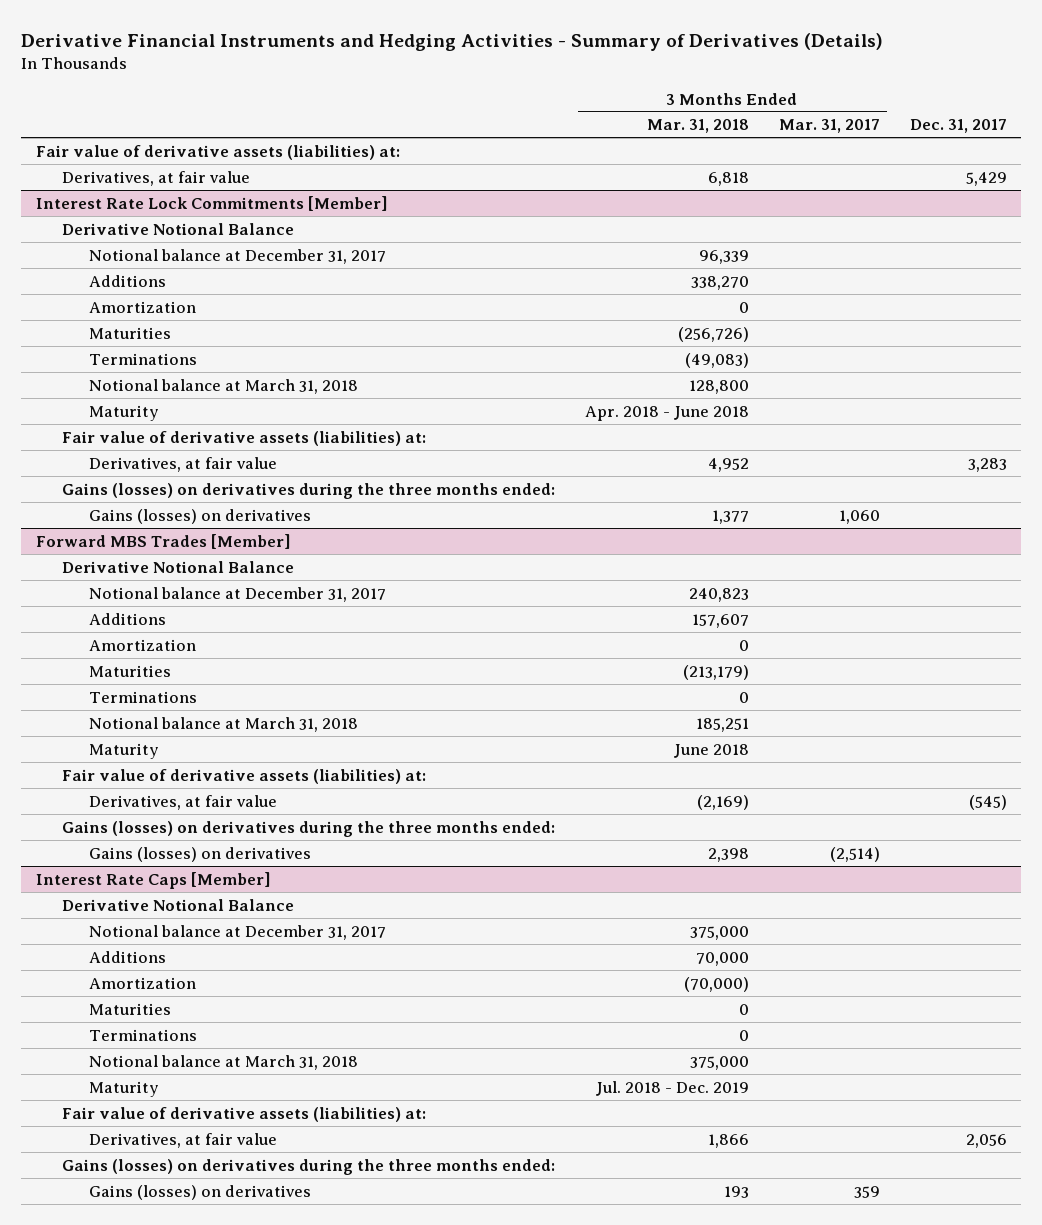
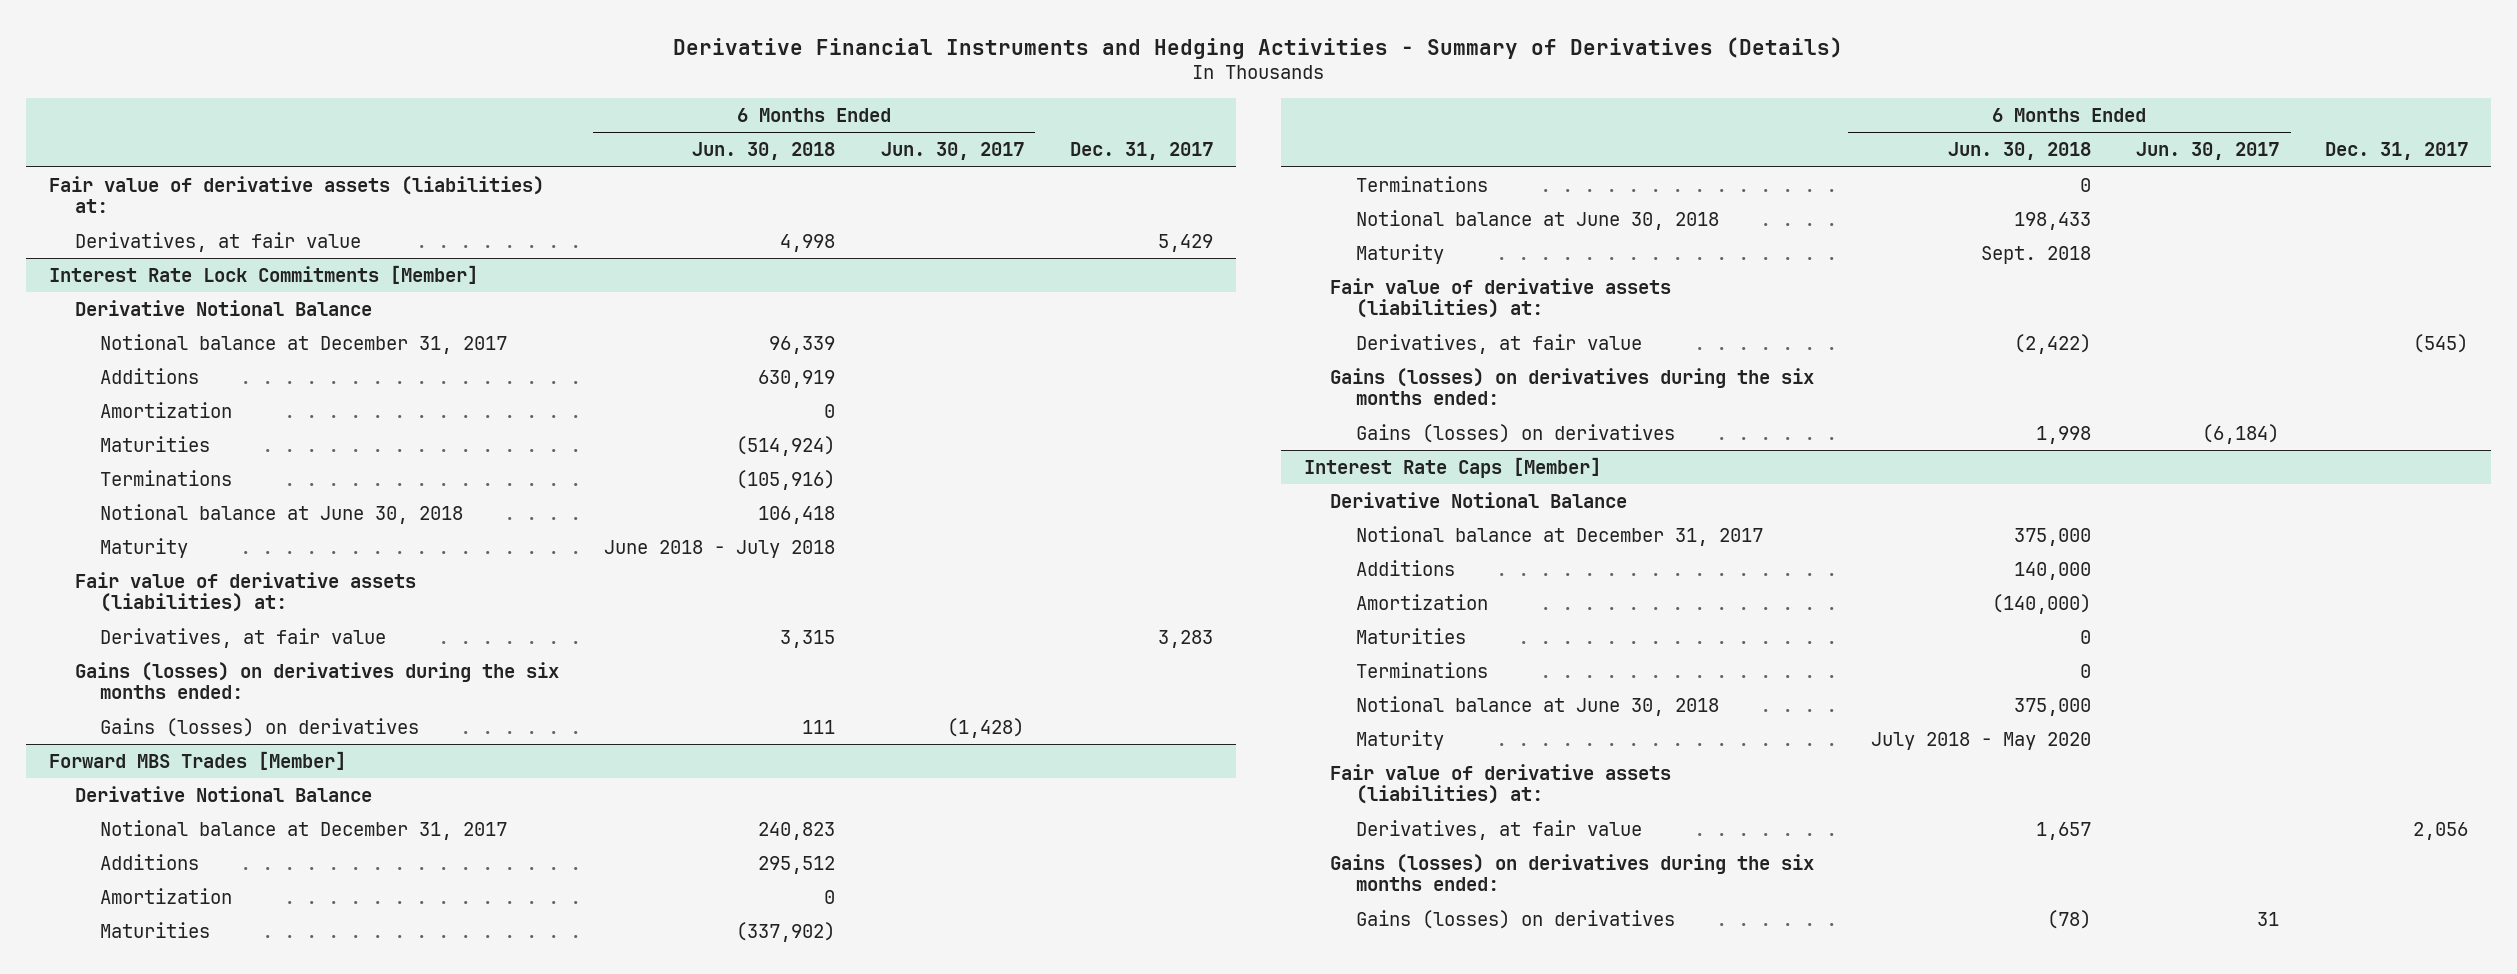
- | 3 Months Ended Mar. 31, 2018 | 3 Months Ended Mar. 31, 2017 | Dec. 31, 2017
+ | 6 Months Ended Jun. 30, 2018 | 6 Months Ended Jun. 30, 2017 | Dec. 31, 2017
@ Interest Rate Lock Commitments [Member]
- Notional balance at March 31, 2018 | 128,800 | |
+ Notional balance at June 30, 2018 | 106,418 | |
- Gains (losses) on derivatives during the three months ended:
+ Gains (losses) on derivatives during the six months ended:
@ Forward MBS Trades [Member]
- Notional balance at March 31, 2018 | 185,251 | |
+ Notional balance at June 30, 2018 | 198,433 | |
- Gains (losses) on derivatives during the three months ended:
+ Gains (losses) on derivatives during the six months ended:
@ Interest Rate Caps [Member]
- Notional balance at March 31, 2018 | 375,000 | |
+ Notional balance at June 30, 2018 | 375,000 | |
- Gains (losses) on derivatives during the three months ended:
+ Gains (losses) on derivatives during the six months ended:

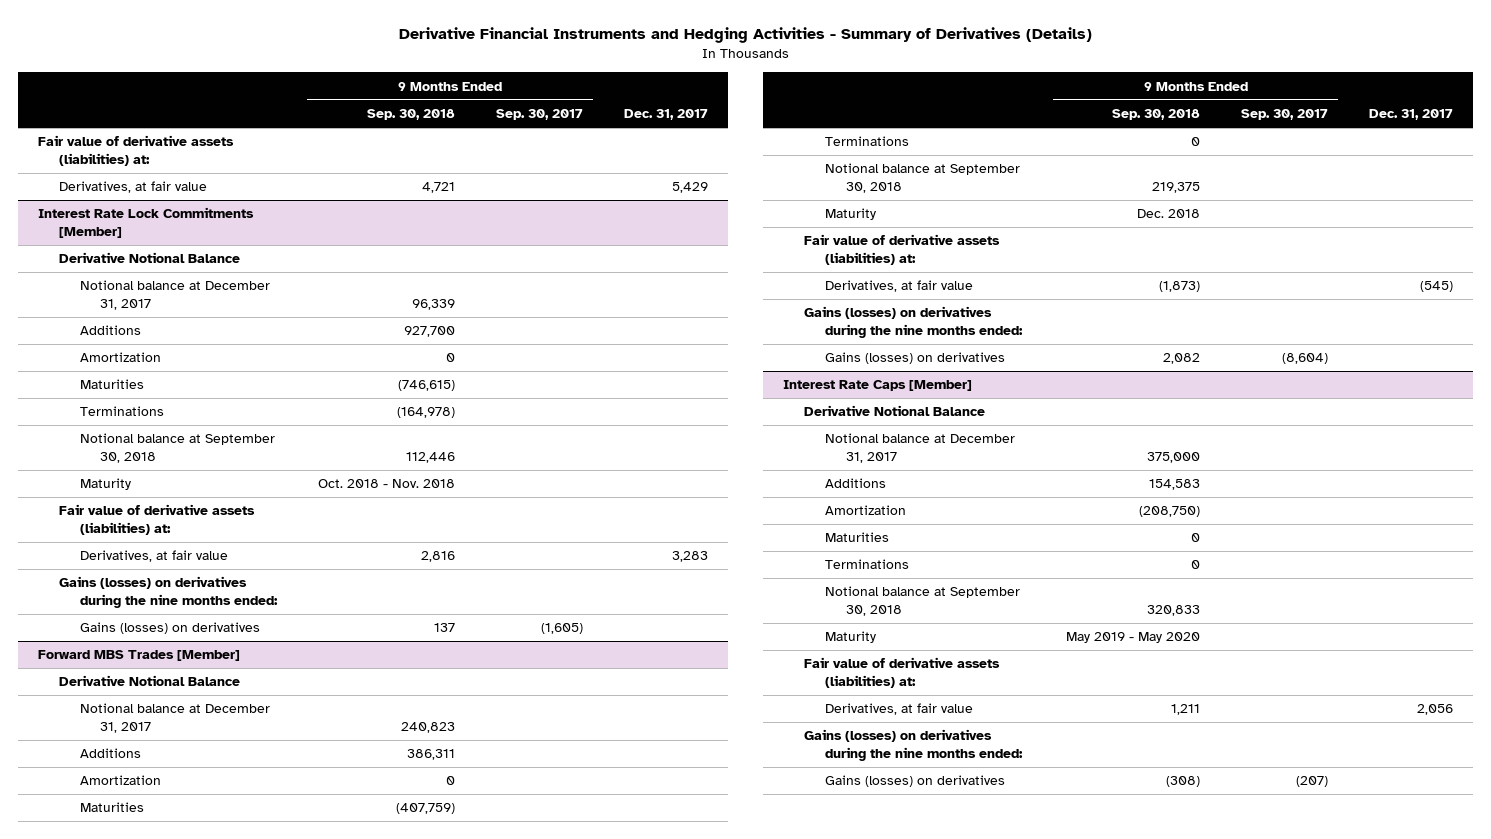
- | 6 Months Ended Jun. 30, 2018 | 6 Months Ended Jun. 30, 2017 | Dec. 31, 2017
+ | 9 Months Ended Sep. 30, 2018 | 9 Months Ended Sep. 30, 2017 | Dec. 31, 2017
@ Interest Rate Lock Commitments [Member]
- Notional balance at June 30, 2018 | 106,418 | |
+ Notional balance at September 30, 2018 | 112,446 | |
- Gains (losses) on derivatives during the six months ended:
+ Gains (losses) on derivatives during the nine months ended:
@ Forward MBS Trades [Member]
- Notional balance at June 30, 2018 | 198,433 | |
+ Notional balance at September 30, 2018 | 219,375 | |
- Gains (losses) on derivatives during the six months ended:
+ Gains (losses) on derivatives during the nine months ended:
@ Interest Rate Caps [Member]
- Notional balance at June 30, 2018 | 375,000 | |
+ Notional balance at September 30, 2018 | 320,833 | |
- Gains (losses) on derivatives during the six months ended:
+ Gains (losses) on derivatives during the nine months ended:

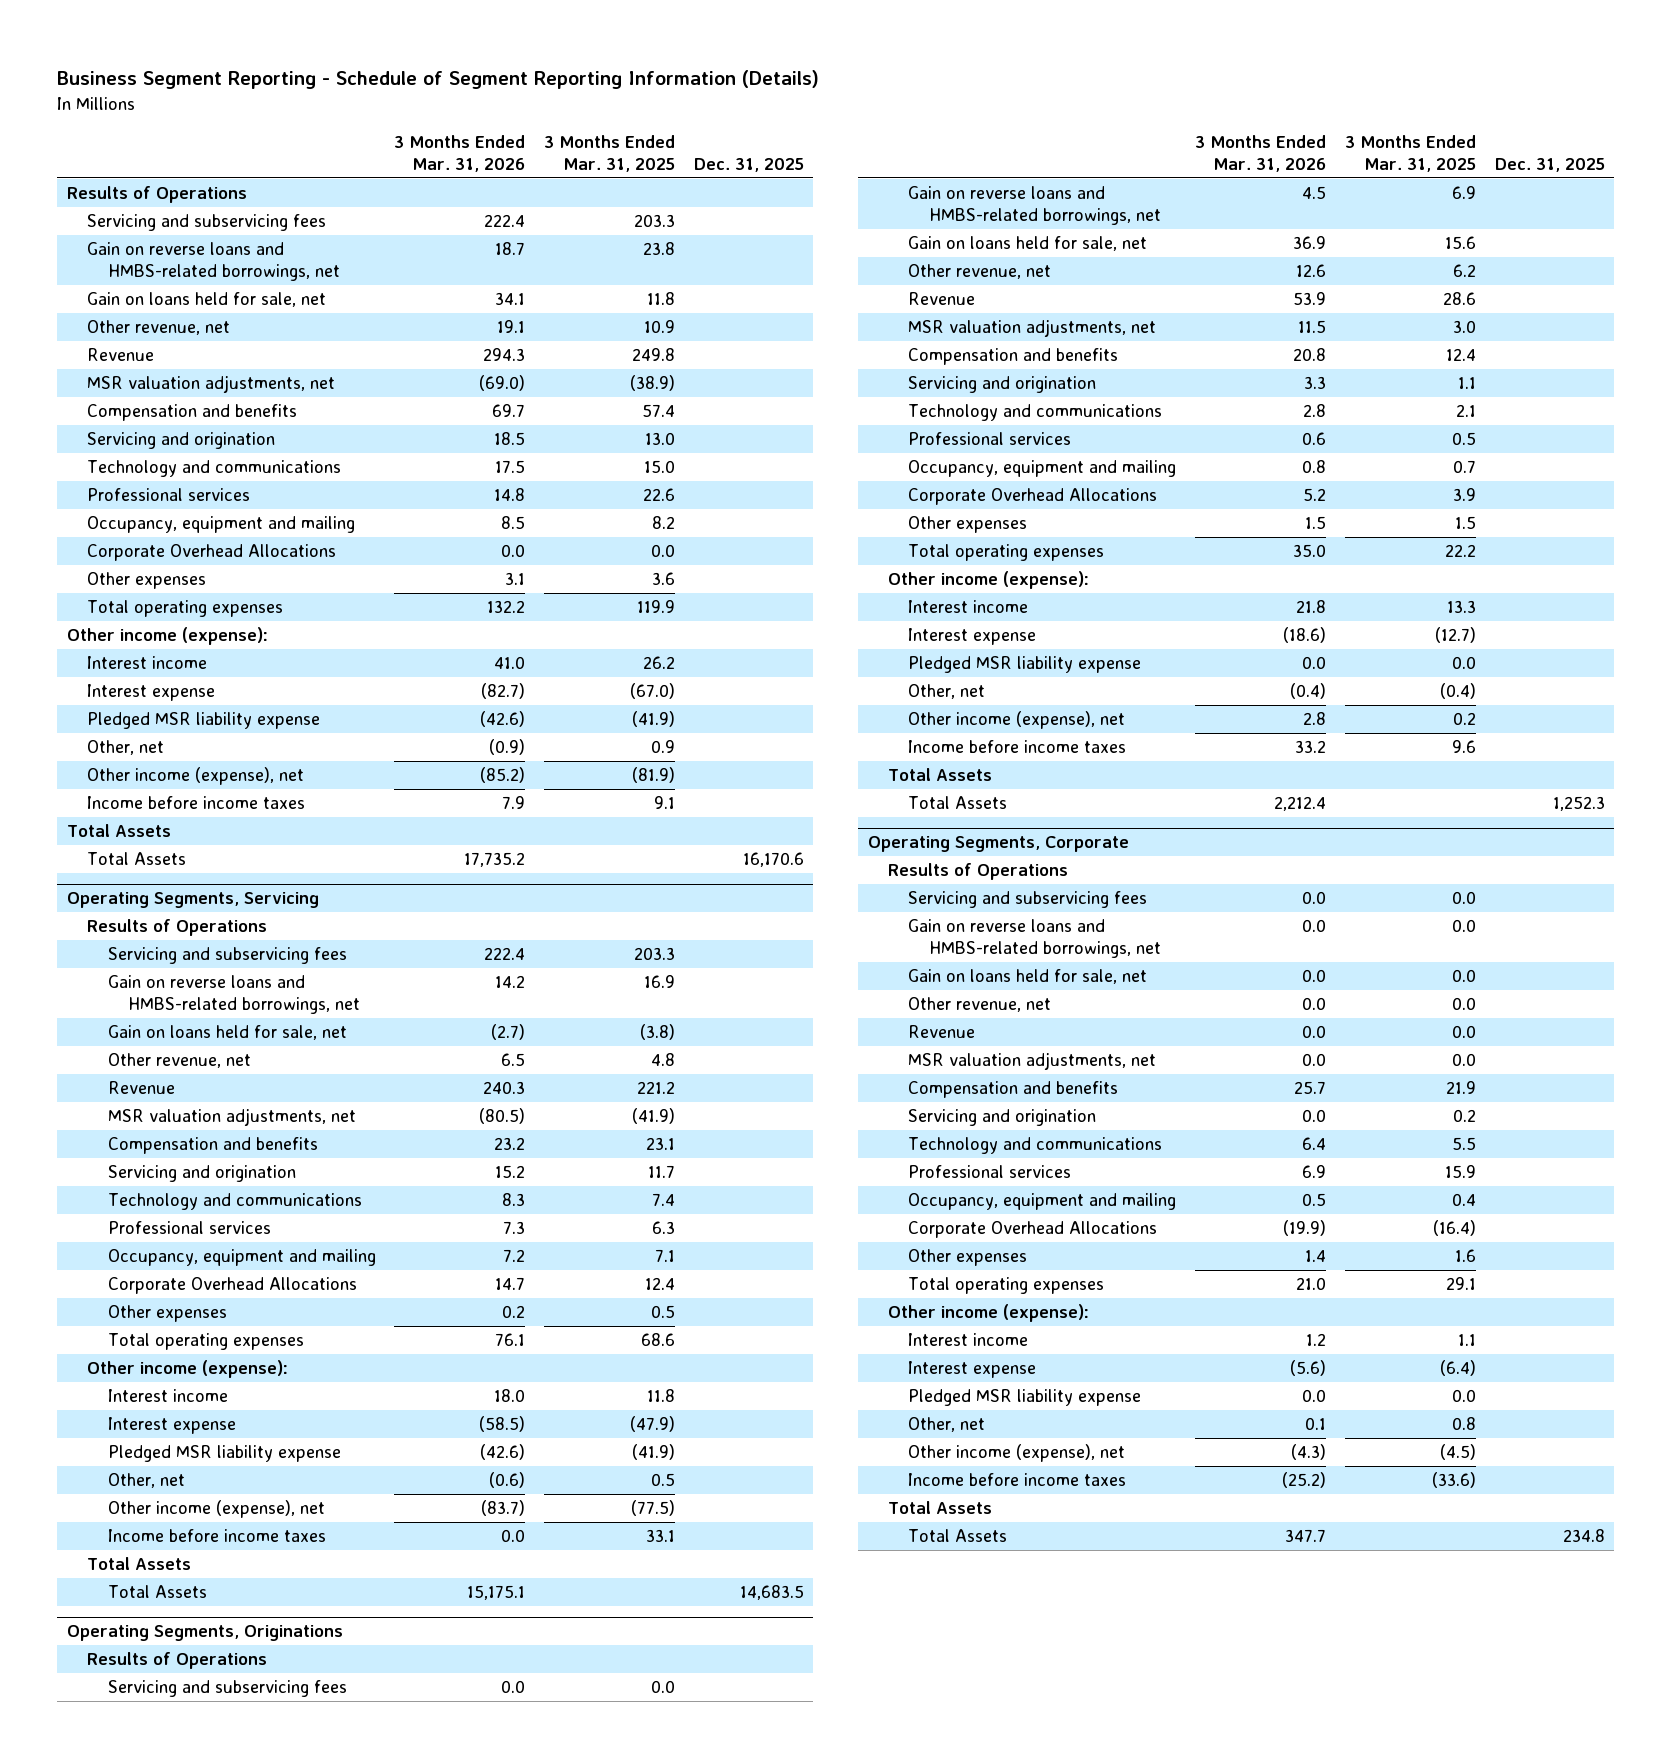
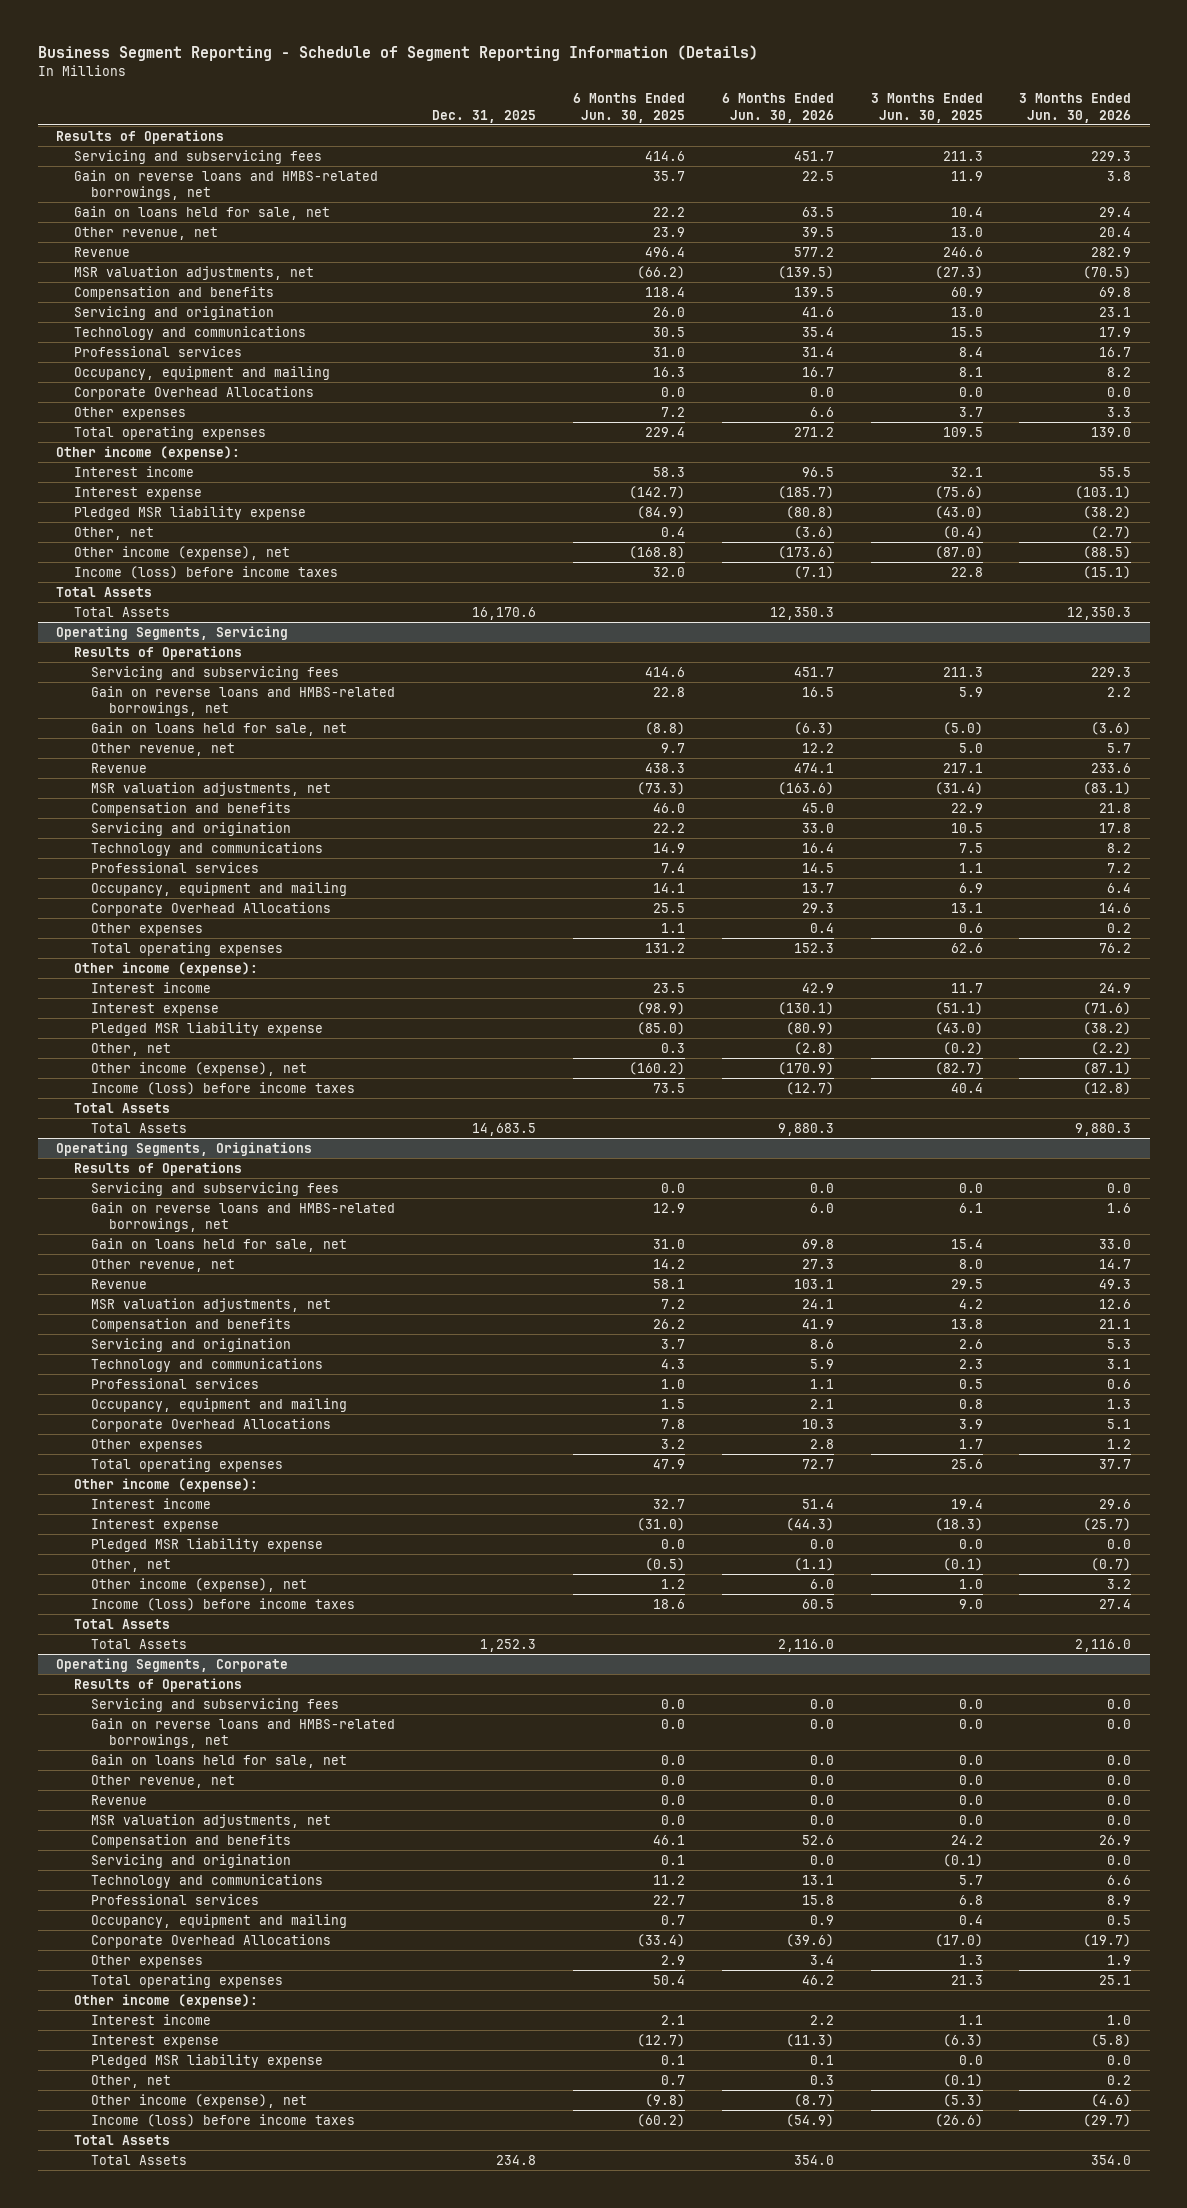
- | 3 Months Ended Mar. 31, 2026 | 3 Months Ended Mar. 31, 2025 | Dec. 31, 2025
+ | Dec. 31, 2025 | 6 Months Ended Jun. 30, 2025 | 6 Months Ended Jun. 30, 2026 | 3 Months Ended Jun. 30, 2025 | 3 Months Ended Jun. 30, 2026
- Income before income taxes | 7.9 | 9.1 |
+ Income (loss) before income taxes | | 32.0 | (7.1) | 22.8 | (15.1)
@ Operating Segments, Servicing
- Income before income taxes | 0.0 | 33.1 |
+ Income (loss) before income taxes | | 73.5 | (12.7) | 40.4 | (12.8)
@ Operating Segments, Originations
- Income before income taxes | 33.2 | 9.6 |
+ Income (loss) before income taxes | | 18.6 | 60.5 | 9.0 | 27.4
@ Operating Segments, Corporate
- Income before income taxes | (25.2) | (33.6) |
+ Income (loss) before income taxes | | (60.2) | (54.9) | (26.6) | (29.7)

